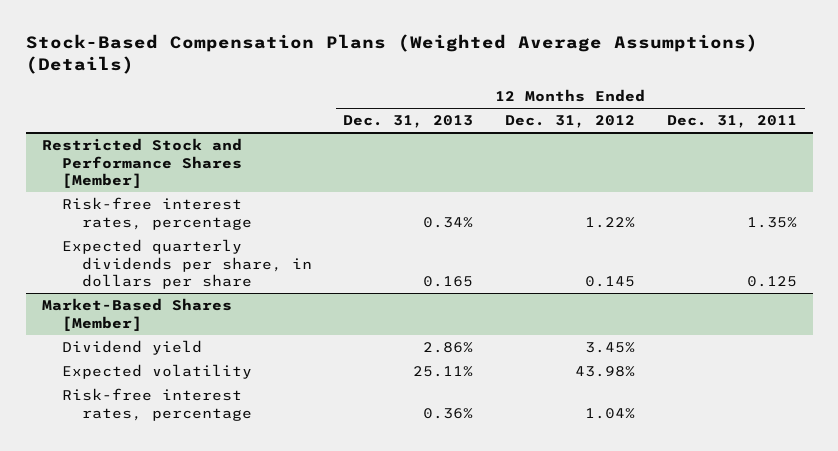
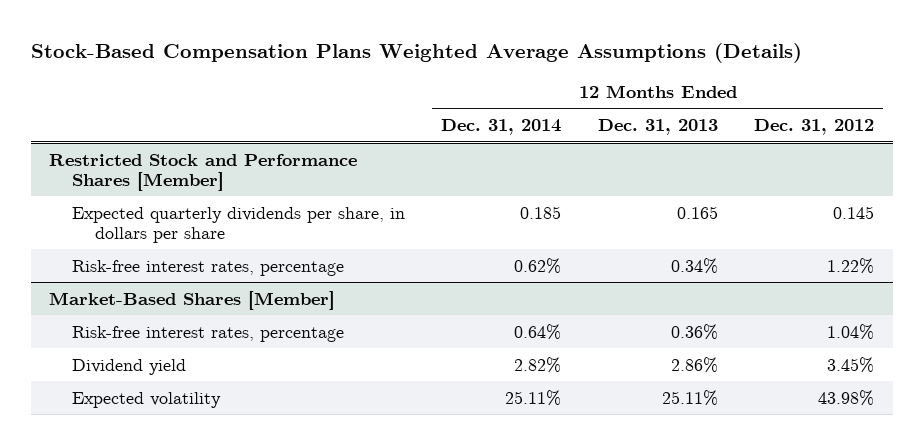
- Stock-Based Compensation Plans (Weighted Average Assumptions) (Details)
+ Stock-Based Compensation Plans Weighted Average Assumptions (Details)
- | 12 Months Ended Dec. 31, 2013 | 12 Months Ended Dec. 31, 2012 | 12 Months Ended Dec. 31, 2011
+ | 12 Months Ended Dec. 31, 2014 | 12 Months Ended Dec. 31, 2013 | 12 Months Ended Dec. 31, 2012
@ Restricted Stock and Performance Shares [Member]
moved down: Risk-free interest rates, percentage | 0.62% | 0.34% | 1.22%
@ Market-Based Shares [Member]
moved up: Risk-free interest rates, percentage | 0.64% | 0.36% | 1.04%

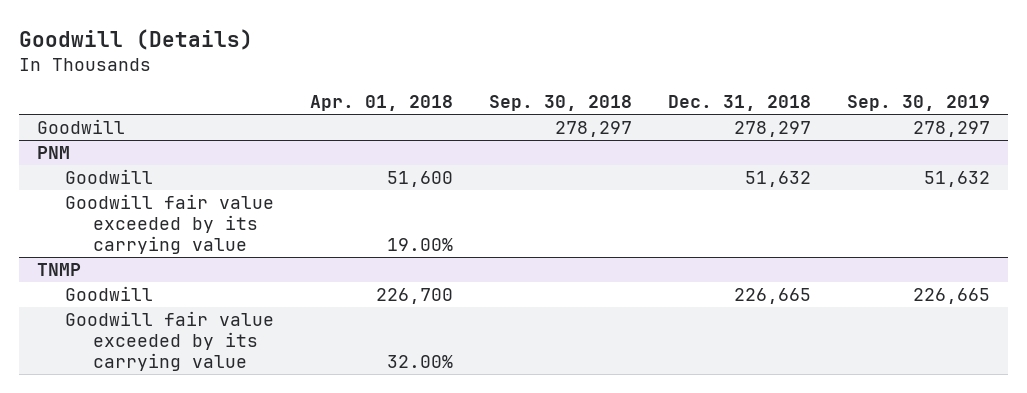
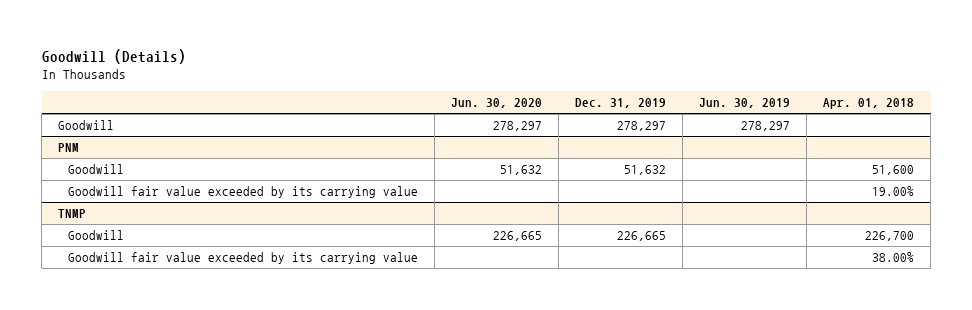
- | Apr. 01, 2018 | Sep. 30, 2018 | Dec. 31, 2018 | Sep. 30, 2019
+ | Jun. 30, 2020 | Dec. 31, 2019 | Jun. 30, 2019 | Apr. 01, 2018
@ TNMP
- Goodwill fair value exceeded by its carrying value | 32.00% | | |
+ Goodwill fair value exceeded by its carrying value | | | | 38.00%

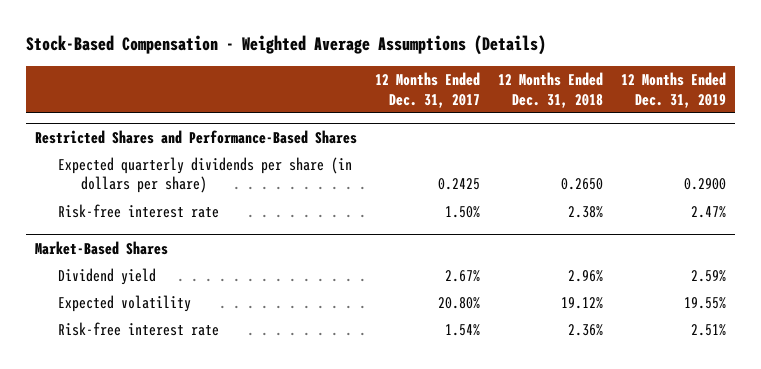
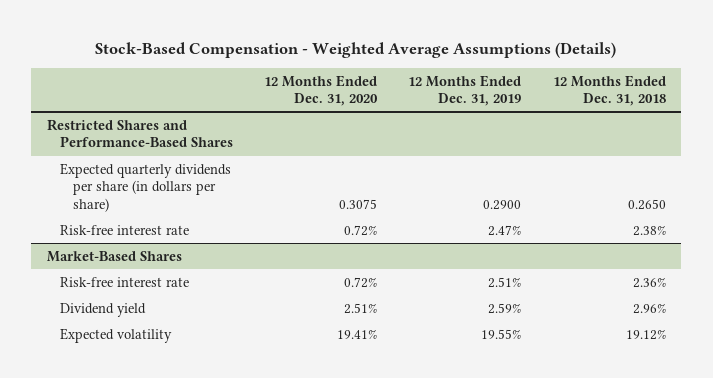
- | 12 Months Ended Dec. 31, 2017 | 12 Months Ended Dec. 31, 2018 | 12 Months Ended Dec. 31, 2019
+ | 12 Months Ended Dec. 31, 2020 | 12 Months Ended Dec. 31, 2019 | 12 Months Ended Dec. 31, 2018
@ Market-Based Shares
moved up: Risk-free interest rate | 0.72% | 2.51% | 2.36%

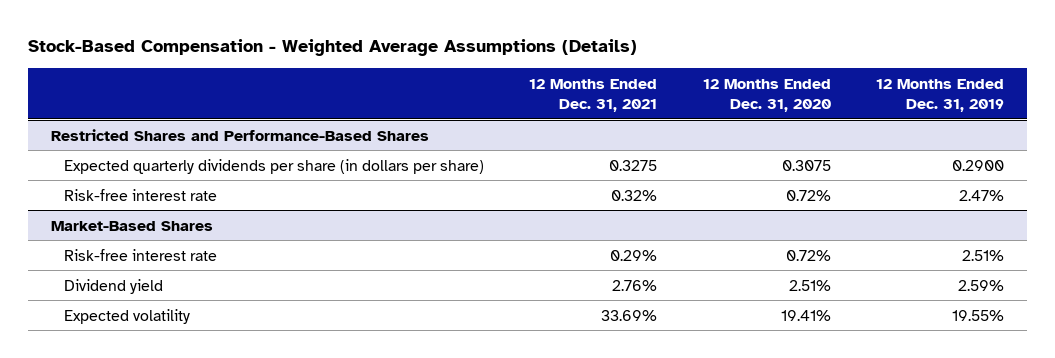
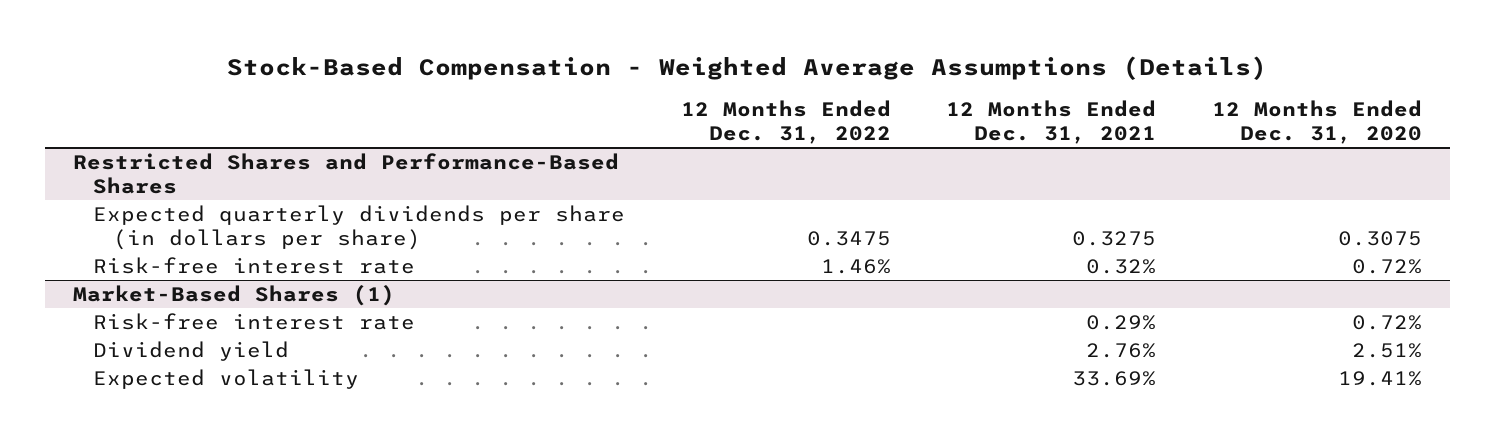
- | 12 Months Ended Dec. 31, 2021 | 12 Months Ended Dec. 31, 2020 | 12 Months Ended Dec. 31, 2019
+ | 12 Months Ended Dec. 31, 2022 | 12 Months Ended Dec. 31, 2021 | 12 Months Ended Dec. 31, 2020
- Market-Based Shares
+ Market-Based Shares (1)

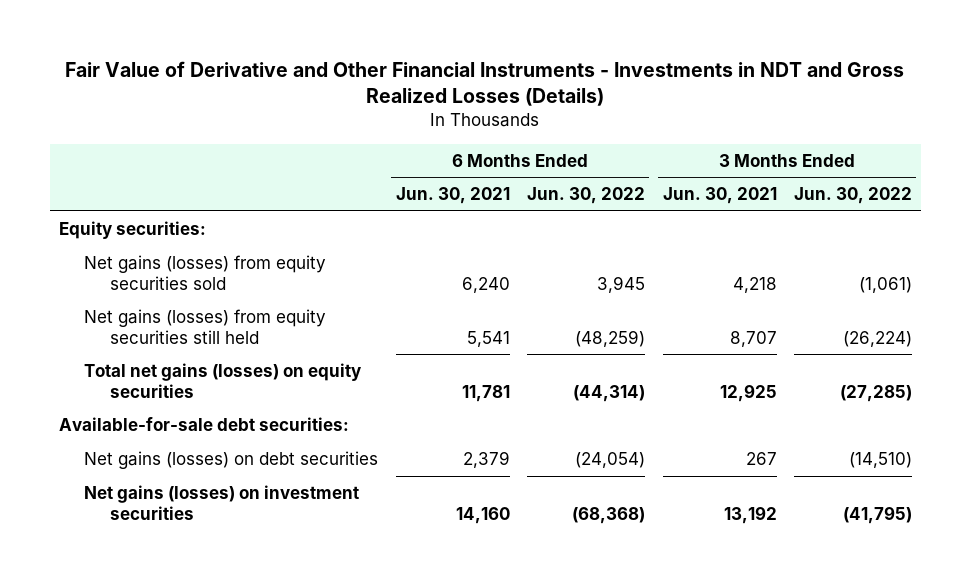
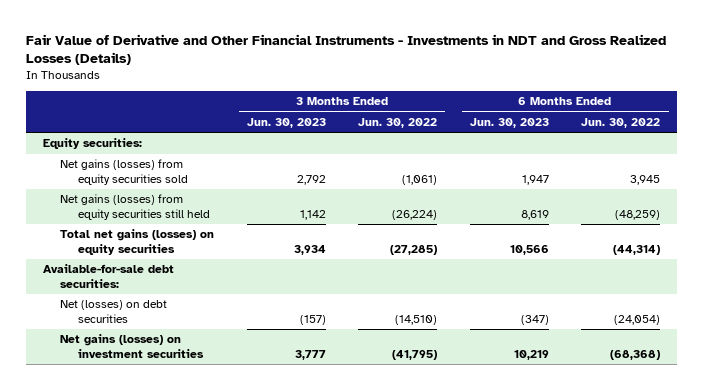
- | 6 Months Ended Jun. 30, 2021 | 6 Months Ended Jun. 30, 2022 | 3 Months Ended Jun. 30, 2021 | 3 Months Ended Jun. 30, 2022
+ | 3 Months Ended Jun. 30, 2023 | 3 Months Ended Jun. 30, 2022 | 6 Months Ended Jun. 30, 2023 | 6 Months Ended Jun. 30, 2022
- Net gains (losses) on debt securities | 2,379 | (24,054) | 267 | (14,510)
+ Net (losses) on debt securities | (157) | (14,510) | (347) | (24,054)

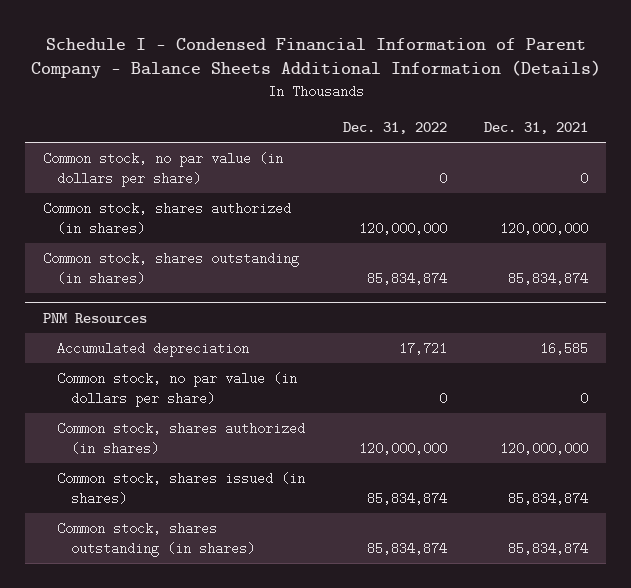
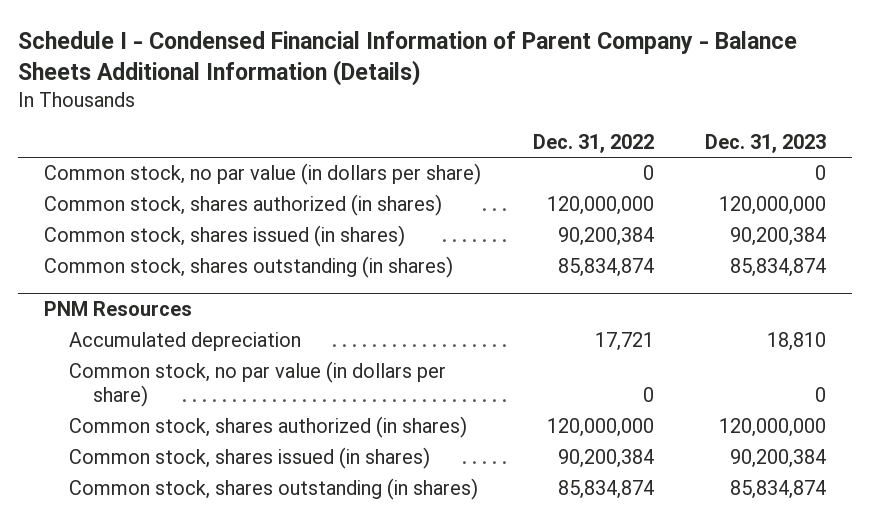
- | Dec. 31, 2022 | Dec. 31, 2021
+ | Dec. 31, 2022 | Dec. 31, 2023
+ Common stock, shares issued (in shares) | 90,200,384 | 90,200,384
@ PNM Resources
- Common stock, shares issued (in shares) | 85,834,874 | 85,834,874
+ Common stock, shares issued (in shares) | 90,200,384 | 90,200,384

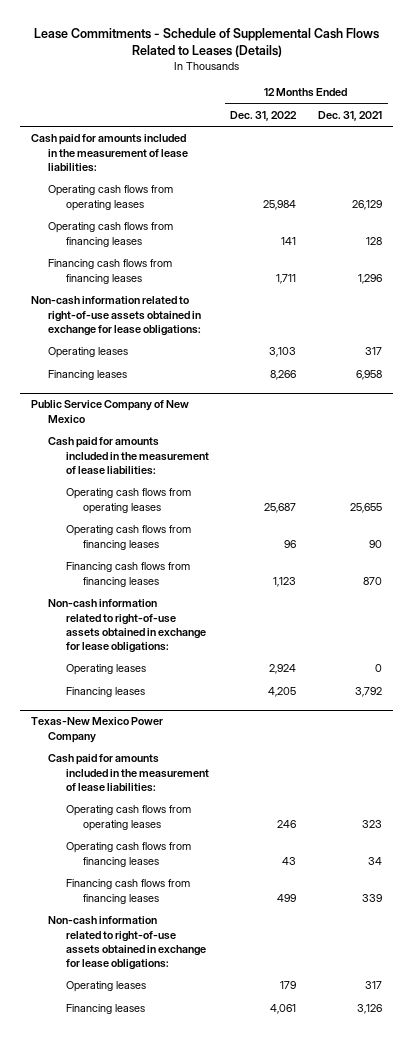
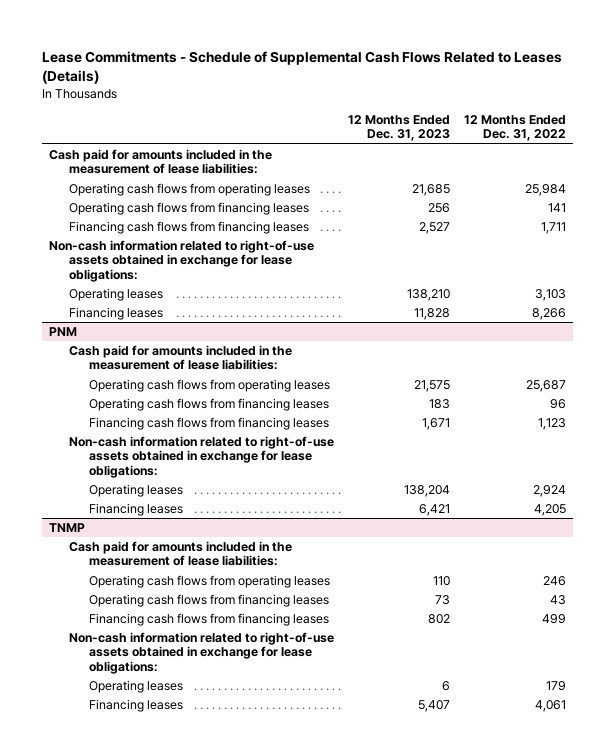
- | 12 Months Ended Dec. 31, 2022 | 12 Months Ended Dec. 31, 2021
+ | 12 Months Ended Dec. 31, 2023 | 12 Months Ended Dec. 31, 2022
- Public Service Company of New Mexico
+ PNM
- Texas-New Mexico Power Company
+ TNMP

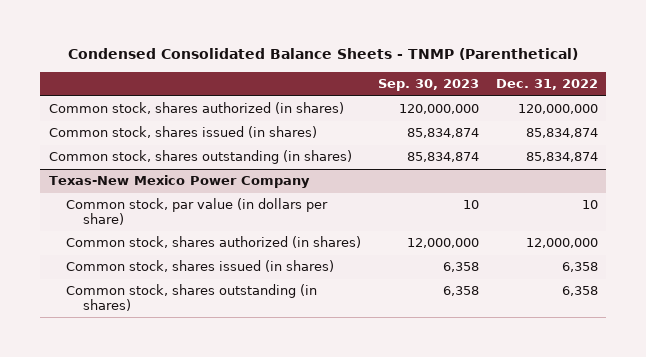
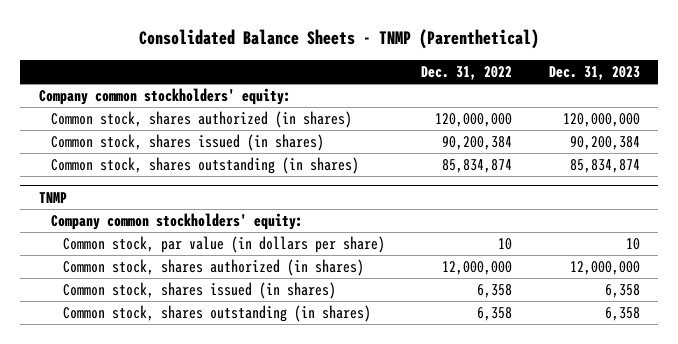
- Condensed Consolidated Balance Sheets - TNMP (Parenthetical)
+ Consolidated Balance Sheets - TNMP (Parenthetical)
- | Sep. 30, 2023 | Dec. 31, 2022
+ | Dec. 31, 2022 | Dec. 31, 2023
+ Company common stockholders' equity:
- Common stock, shares issued (in shares) | 85,834,874 | 85,834,874
+ Common stock, shares issued (in shares) | 90,200,384 | 90,200,384
- Texas-New Mexico Power Company
+ TNMP
+ Company common stockholders' equity:

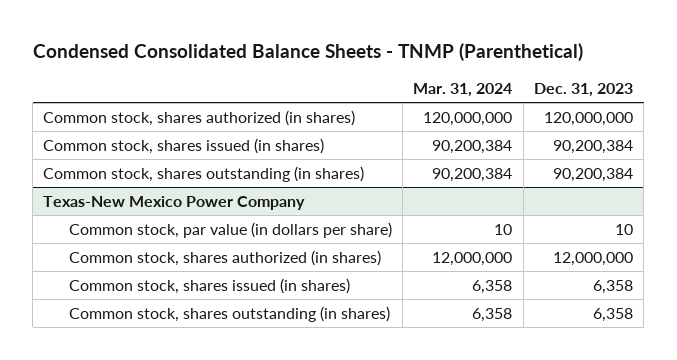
- Consolidated Balance Sheets - TNMP (Parenthetical)
+ Condensed Consolidated Balance Sheets - TNMP (Parenthetical)
- | Dec. 31, 2022 | Dec. 31, 2023
+ | Mar. 31, 2024 | Dec. 31, 2023
- Company common stockholders' equity:
- Common stock, shares outstanding (in shares) | 85,834,874 | 85,834,874
- TNMP
- Company common stockholders' equity:
+ Common stock, shares outstanding (in shares) | 90,200,384 | 90,200,384
+ Texas-New Mexico Power Company

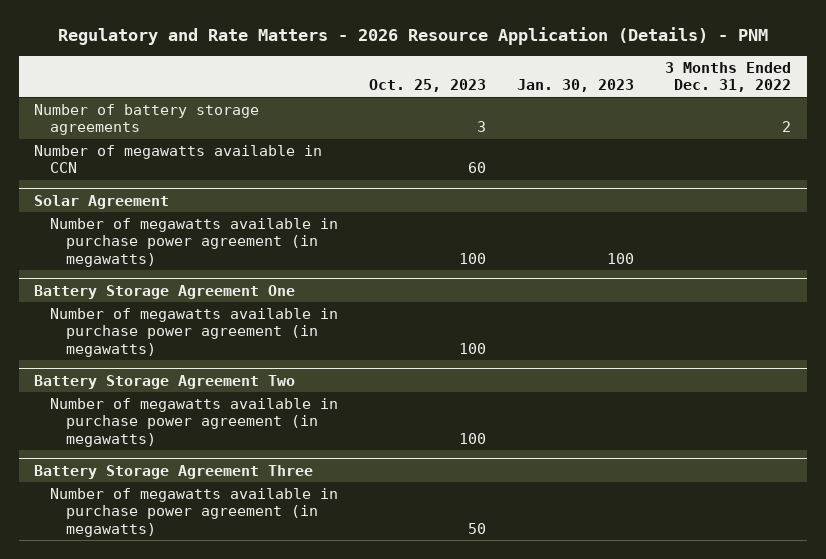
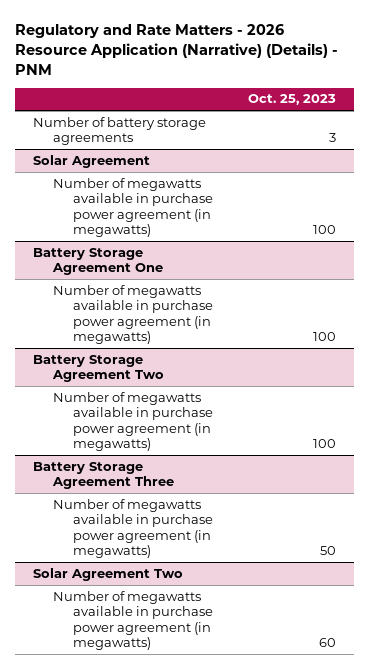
- Regulatory and Rate Matters - 2026 Resource Application (Details) - PNM
+ Regulatory and Rate Matters - 2026 Resource Application (Narrative) (Details) - PNM
- | Oct. 25, 2023 | Jan. 30, 2023 | 3 Months Ended Dec. 31, 2022
+ | Oct. 25, 2023
- Number of megawatts available in CCN | 60 | |
+ Solar Agreement Two
+ Number of megawatts available in purchase power agreement (in megawatts) | 60

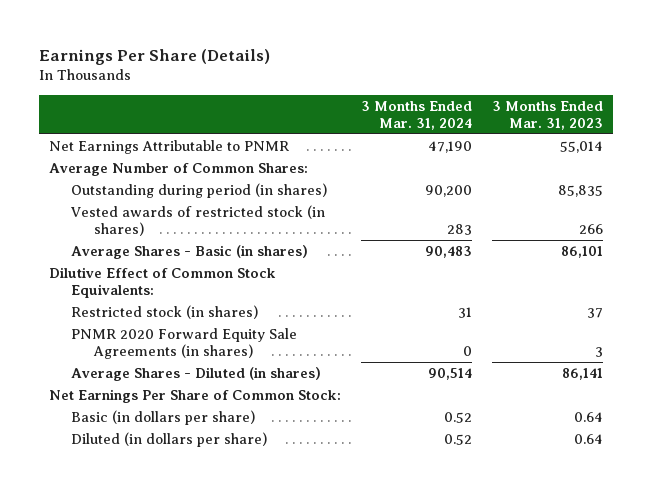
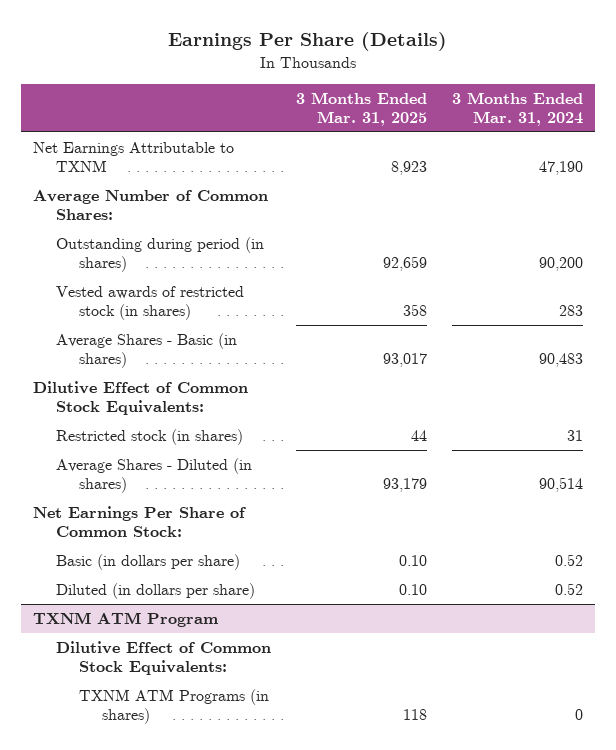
- | 3 Months Ended Mar. 31, 2024 | 3 Months Ended Mar. 31, 2023
+ | 3 Months Ended Mar. 31, 2025 | 3 Months Ended Mar. 31, 2024
- Net Earnings Attributable to PNMR | 47,190 | 55,014
+ Net Earnings Attributable to TXNM | 8,923 | 47,190
- PNMR 2020 Forward Equity Sale Agreements (in shares) | 0 | 3
+ TXNM ATM Program
+ Dilutive Effect of Common Stock Equivalents:
+ TXNM ATM Programs (in shares) | 118 | 0

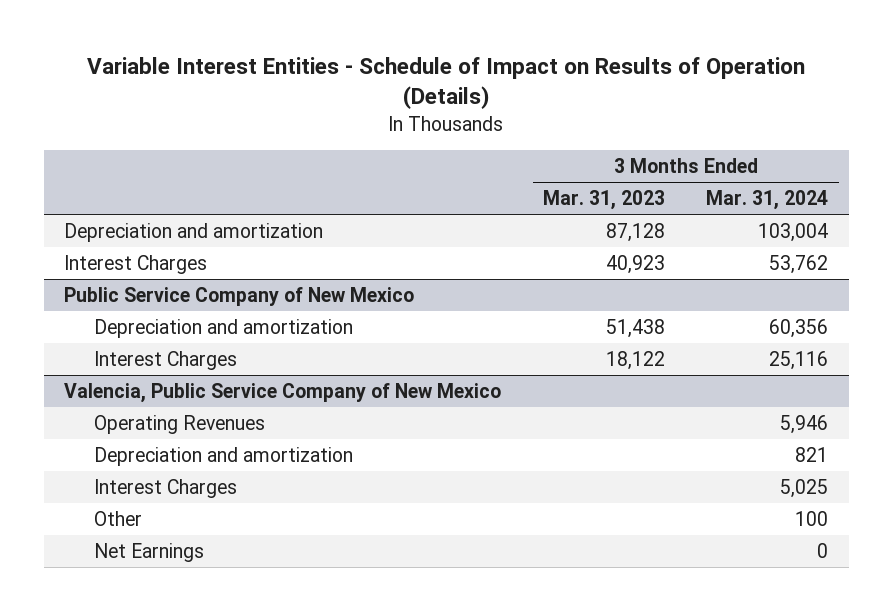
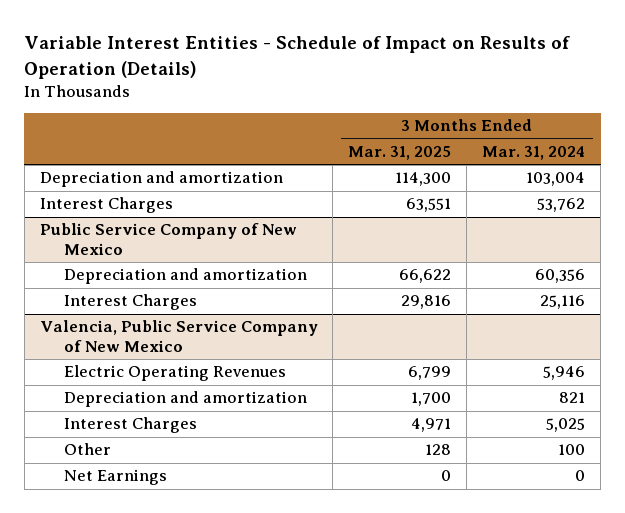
- | 3 Months Ended Mar. 31, 2023 | 3 Months Ended Mar. 31, 2024
+ | 3 Months Ended Mar. 31, 2025 | 3 Months Ended Mar. 31, 2024
@ Valencia, Public Service Company of New Mexico
- Operating Revenues | | 5,946
+ Electric Operating Revenues | 6,799 | 5,946

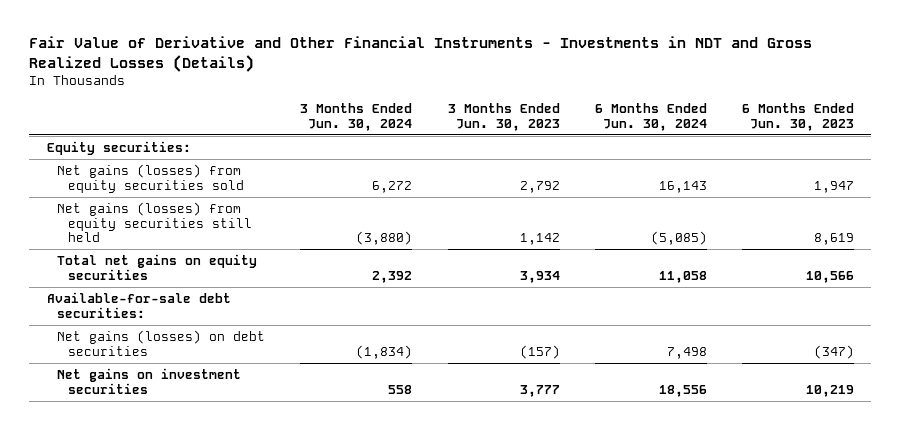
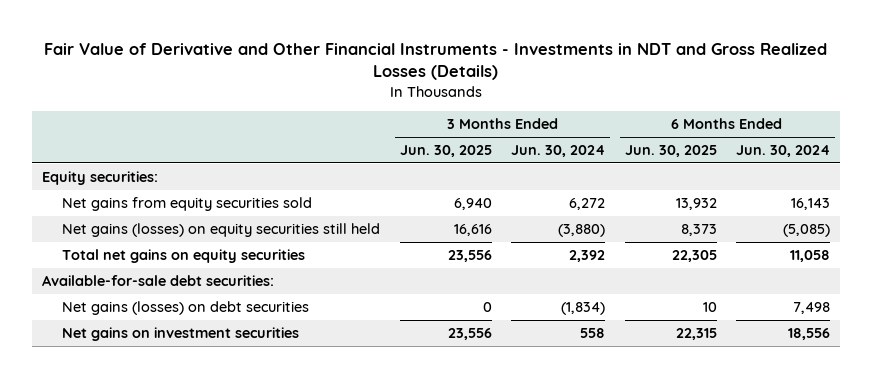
- | 3 Months Ended Jun. 30, 2024 | 3 Months Ended Jun. 30, 2023 | 6 Months Ended Jun. 30, 2024 | 6 Months Ended Jun. 30, 2023
+ | 3 Months Ended Jun. 30, 2025 | 3 Months Ended Jun. 30, 2024 | 6 Months Ended Jun. 30, 2025 | 6 Months Ended Jun. 30, 2024
- Net gains (losses) from equity securities sold | 6,272 | 2,792 | 16,143 | 1,947
- Net gains (losses) from equity securities still held | (3,880) | 1,142 | (5,085) | 8,619
+ Net gains from equity securities sold | 6,940 | 6,272 | 13,932 | 16,143
+ Net gains (losses) on equity securities still held | 16,616 | (3,880) | 8,373 | (5,085)

